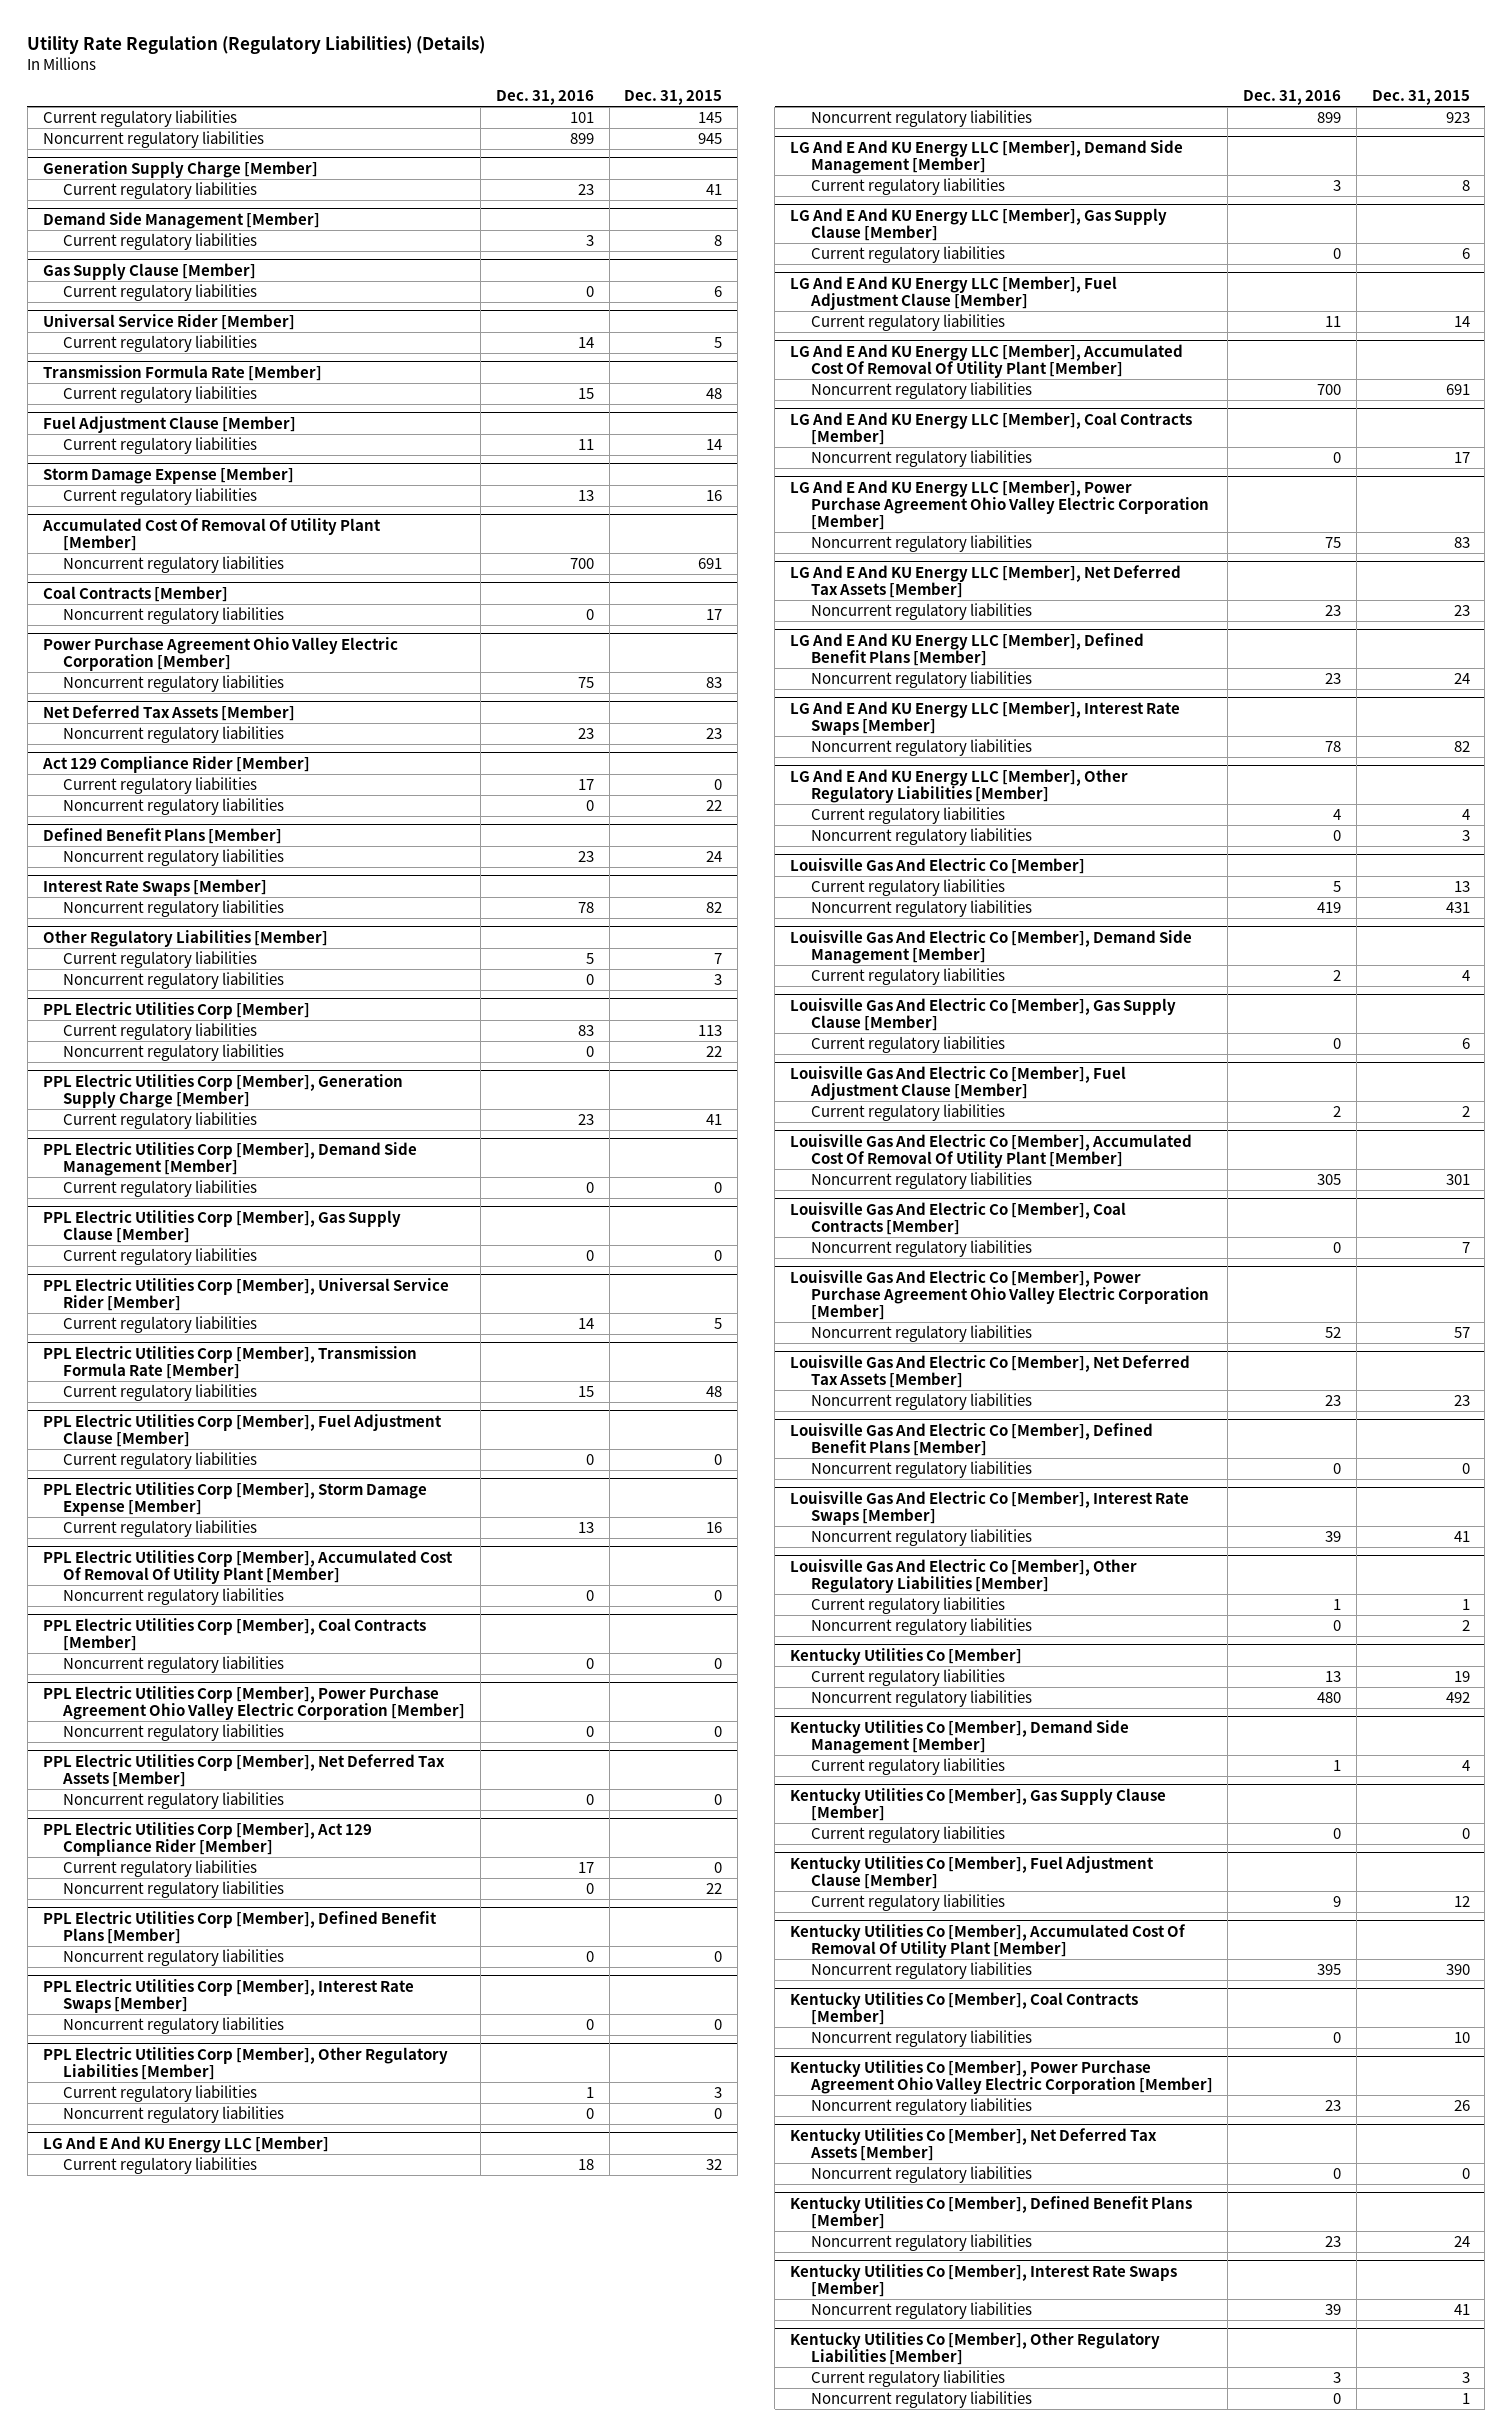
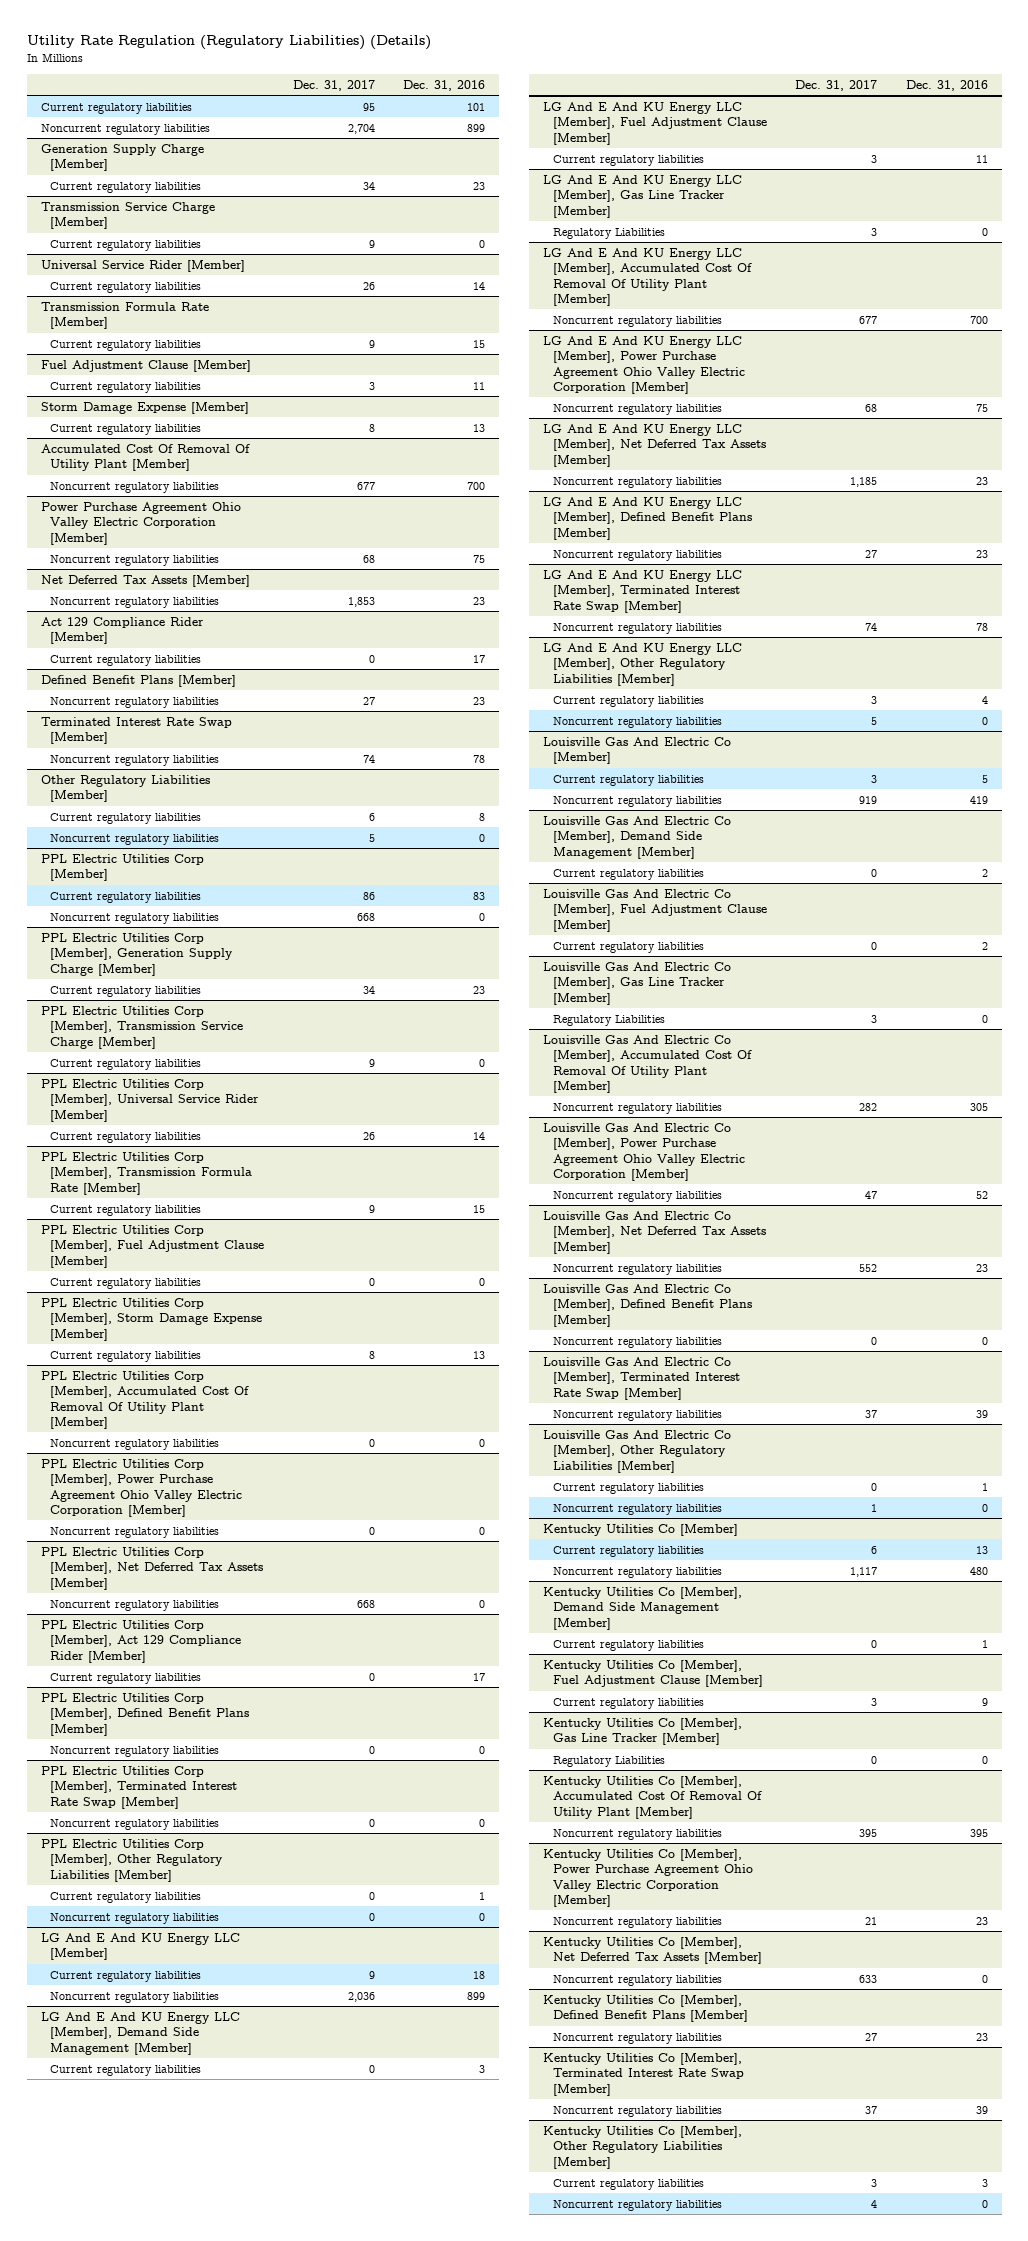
- | Dec. 31, 2016 | Dec. 31, 2015
+ | Dec. 31, 2017 | Dec. 31, 2016
- Demand Side Management [Member]
- Current regulatory liabilities | 3 | 8
- Gas Supply Clause [Member]
+ Transmission Service Charge [Member]
- Coal Contracts [Member]
- Noncurrent regulatory liabilities | 0 | 17
@ Act 129 Compliance Rider [Member]
- Noncurrent regulatory liabilities | 0 | 22
- Interest Rate Swaps [Member]
+ Terminated Interest Rate Swap [Member]
@ Other Regulatory Liabilities [Member]
- Current regulatory liabilities | 5 | 7
+ Current regulatory liabilities | 6 | 8
- PPL Electric Utilities Corp [Member], Demand Side Management [Member]
- Current regulatory liabilities | 0 | 0
- PPL Electric Utilities Corp [Member], Gas Supply Clause [Member]
+ PPL Electric Utilities Corp [Member], Transmission Service Charge [Member]
- PPL Electric Utilities Corp [Member], Coal Contracts [Member]
- Noncurrent regulatory liabilities | 0 | 0
@ PPL Electric Utilities Corp [Member], Act 129 Compliance Rider [Member]
- Noncurrent regulatory liabilities | 0 | 22
- PPL Electric Utilities Corp [Member], Interest Rate Swaps [Member]
+ PPL Electric Utilities Corp [Member], Terminated Interest Rate Swap [Member]
- LG And E And KU Energy LLC [Member], Gas Supply Clause [Member]
- Current regulatory liabilities | 0 | 6
+ LG And E And KU Energy LLC [Member], Gas Line Tracker [Member]
+ Regulatory Liabilities | 3 | 0
- LG And E And KU Energy LLC [Member], Coal Contracts [Member]
- Noncurrent regulatory liabilities | 0 | 17
- LG And E And KU Energy LLC [Member], Interest Rate Swaps [Member]
+ LG And E And KU Energy LLC [Member], Terminated Interest Rate Swap [Member]
- Louisville Gas And Electric Co [Member], Gas Supply Clause [Member]
- Current regulatory liabilities | 0 | 6
+ Louisville Gas And Electric Co [Member], Gas Line Tracker [Member]
+ Regulatory Liabilities | 3 | 0
- Louisville Gas And Electric Co [Member], Coal Contracts [Member]
- Noncurrent regulatory liabilities | 0 | 7
- Louisville Gas And Electric Co [Member], Interest Rate Swaps [Member]
+ Louisville Gas And Electric Co [Member], Terminated Interest Rate Swap [Member]
- Kentucky Utilities Co [Member], Gas Supply Clause [Member]
- Current regulatory liabilities | 0 | 0
+ Kentucky Utilities Co [Member], Gas Line Tracker [Member]
+ Regulatory Liabilities | 0 | 0
- Kentucky Utilities Co [Member], Coal Contracts [Member]
- Noncurrent regulatory liabilities | 0 | 10
- Kentucky Utilities Co [Member], Interest Rate Swaps [Member]
+ Kentucky Utilities Co [Member], Terminated Interest Rate Swap [Member]

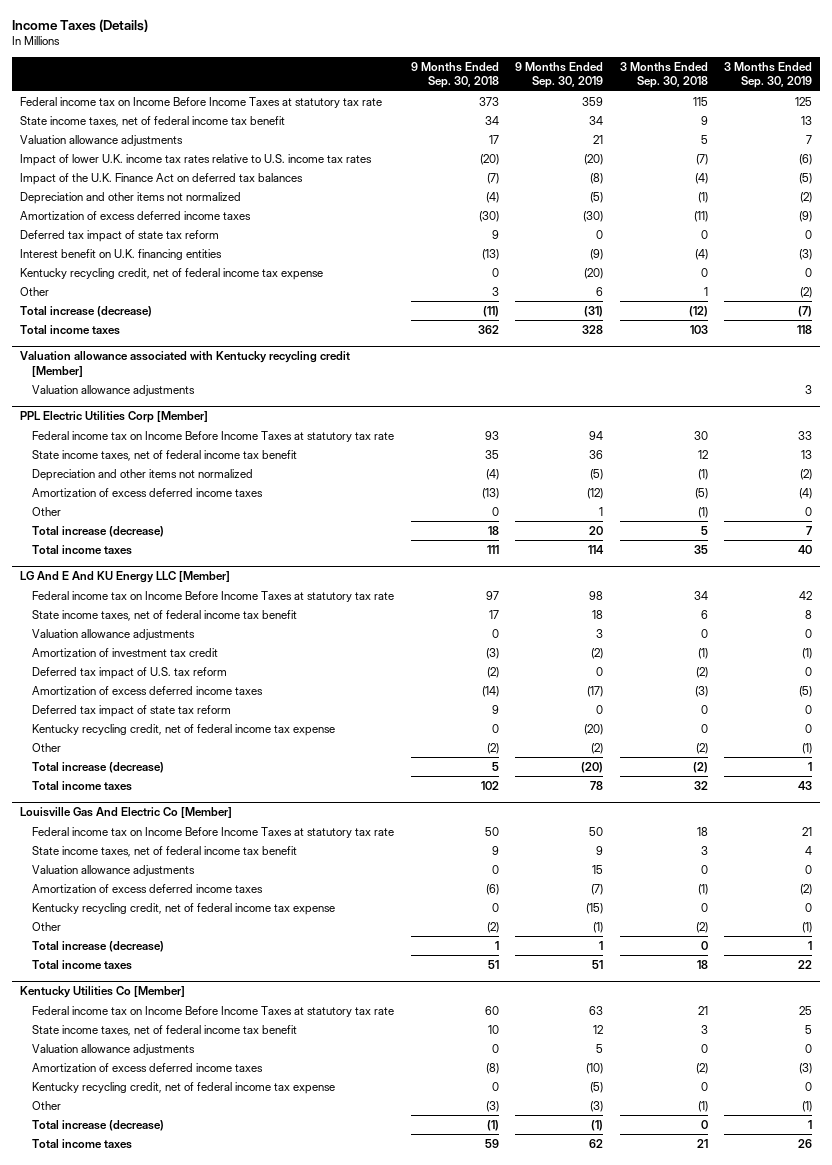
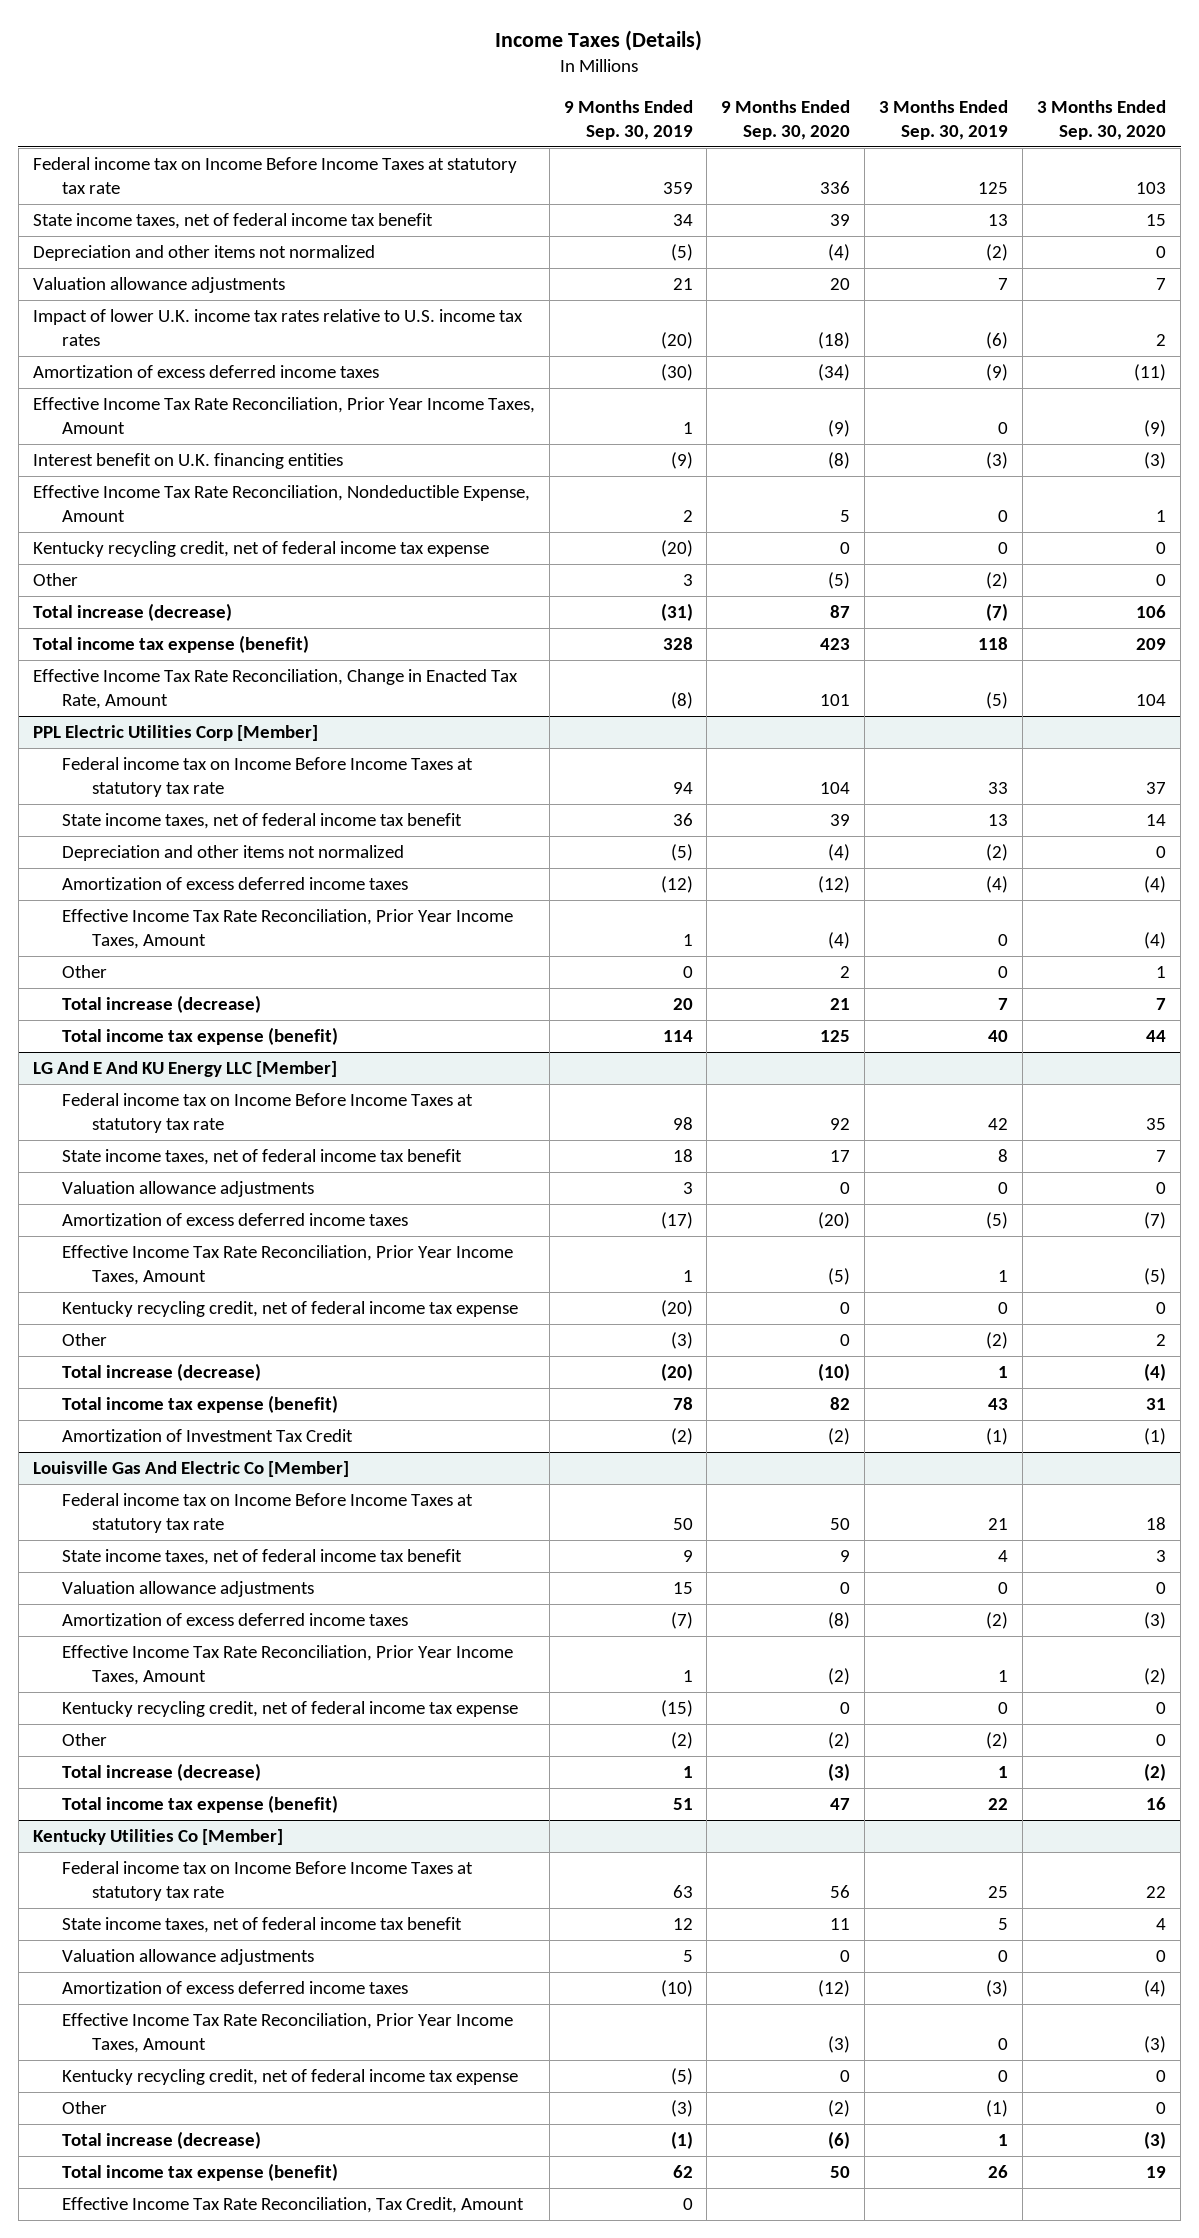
- | 9 Months Ended Sep. 30, 2018 | 9 Months Ended Sep. 30, 2019 | 3 Months Ended Sep. 30, 2018 | 3 Months Ended Sep. 30, 2019
+ | 9 Months Ended Sep. 30, 2019 | 9 Months Ended Sep. 30, 2020 | 3 Months Ended Sep. 30, 2019 | 3 Months Ended Sep. 30, 2020
moved up: Depreciation and other items not normalized | (5) | (4) | (2) | 0
- Impact of the U.K. Finance Act on deferred tax balances | (7) | (8) | (4) | (5)
- Deferred tax impact of state tax reform | 9 | 0 | 0 | 0
+ Effective Income Tax Rate Reconciliation, Prior Year Income Taxes, Amount | 1 | (9) | 0 | (9)
+ Effective Income Tax Rate Reconciliation, Nondeductible Expense, Amount | 2 | 5 | 0 | 1
- Other | 3 | 6 | 1 | (2)
+ Other | 3 | (5) | (2) | 0
- Total income taxes | 362 | 328 | 103 | 118
- Valuation allowance associated with Kentucky recycling credit [Member]
- Valuation allowance adjustments | | | | 3
+ Total income tax expense (benefit) | 328 | 423 | 118 | 209
+ Effective Income Tax Rate Reconciliation, Change in Enacted Tax Rate, Amount | (8) | 101 | (5) | 104
@ PPL Electric Utilities Corp [Member]
- Other | 0 | 1 | (1) | 0
+ Effective Income Tax Rate Reconciliation, Prior Year Income Taxes, Amount | 1 | (4) | 0 | (4)
+ Other | 0 | 2 | 0 | 1
- Total income taxes | 111 | 114 | 35 | 40
+ Total income tax expense (benefit) | 114 | 125 | 40 | 44
@ LG And E And KU Energy LLC [Member]
- Amortization of investment tax credit | (3) | (2) | (1) | (1)
- Deferred tax impact of U.S. tax reform | (2) | 0 | (2) | 0
- Deferred tax impact of state tax reform | 9 | 0 | 0 | 0
+ Effective Income Tax Rate Reconciliation, Prior Year Income Taxes, Amount | 1 | (5) | 1 | (5)
- Other | (2) | (2) | (2) | (1)
+ Other | (3) | 0 | (2) | 2
- Total income taxes | 102 | 78 | 32 | 43
+ Total income tax expense (benefit) | 78 | 82 | 43 | 31
+ Amortization of Investment Tax Credit | (2) | (2) | (1) | (1)
@ Louisville Gas And Electric Co [Member]
+ Effective Income Tax Rate Reconciliation, Prior Year Income Taxes, Amount | 1 | (2) | 1 | (2)
- Other | (2) | (1) | (2) | (1)
+ Other | (2) | (2) | (2) | 0
- Total income taxes | 51 | 51 | 18 | 22
+ Total income tax expense (benefit) | 51 | 47 | 22 | 16
@ Kentucky Utilities Co [Member]
+ Effective Income Tax Rate Reconciliation, Prior Year Income Taxes, Amount | | (3) | 0 | (3)
- Total income taxes | 59 | 62 | 21 | 26
+ Total income tax expense (benefit) | 62 | 50 | 26 | 19
+ Effective Income Tax Rate Reconciliation, Tax Credit, Amount | 0 | | |

